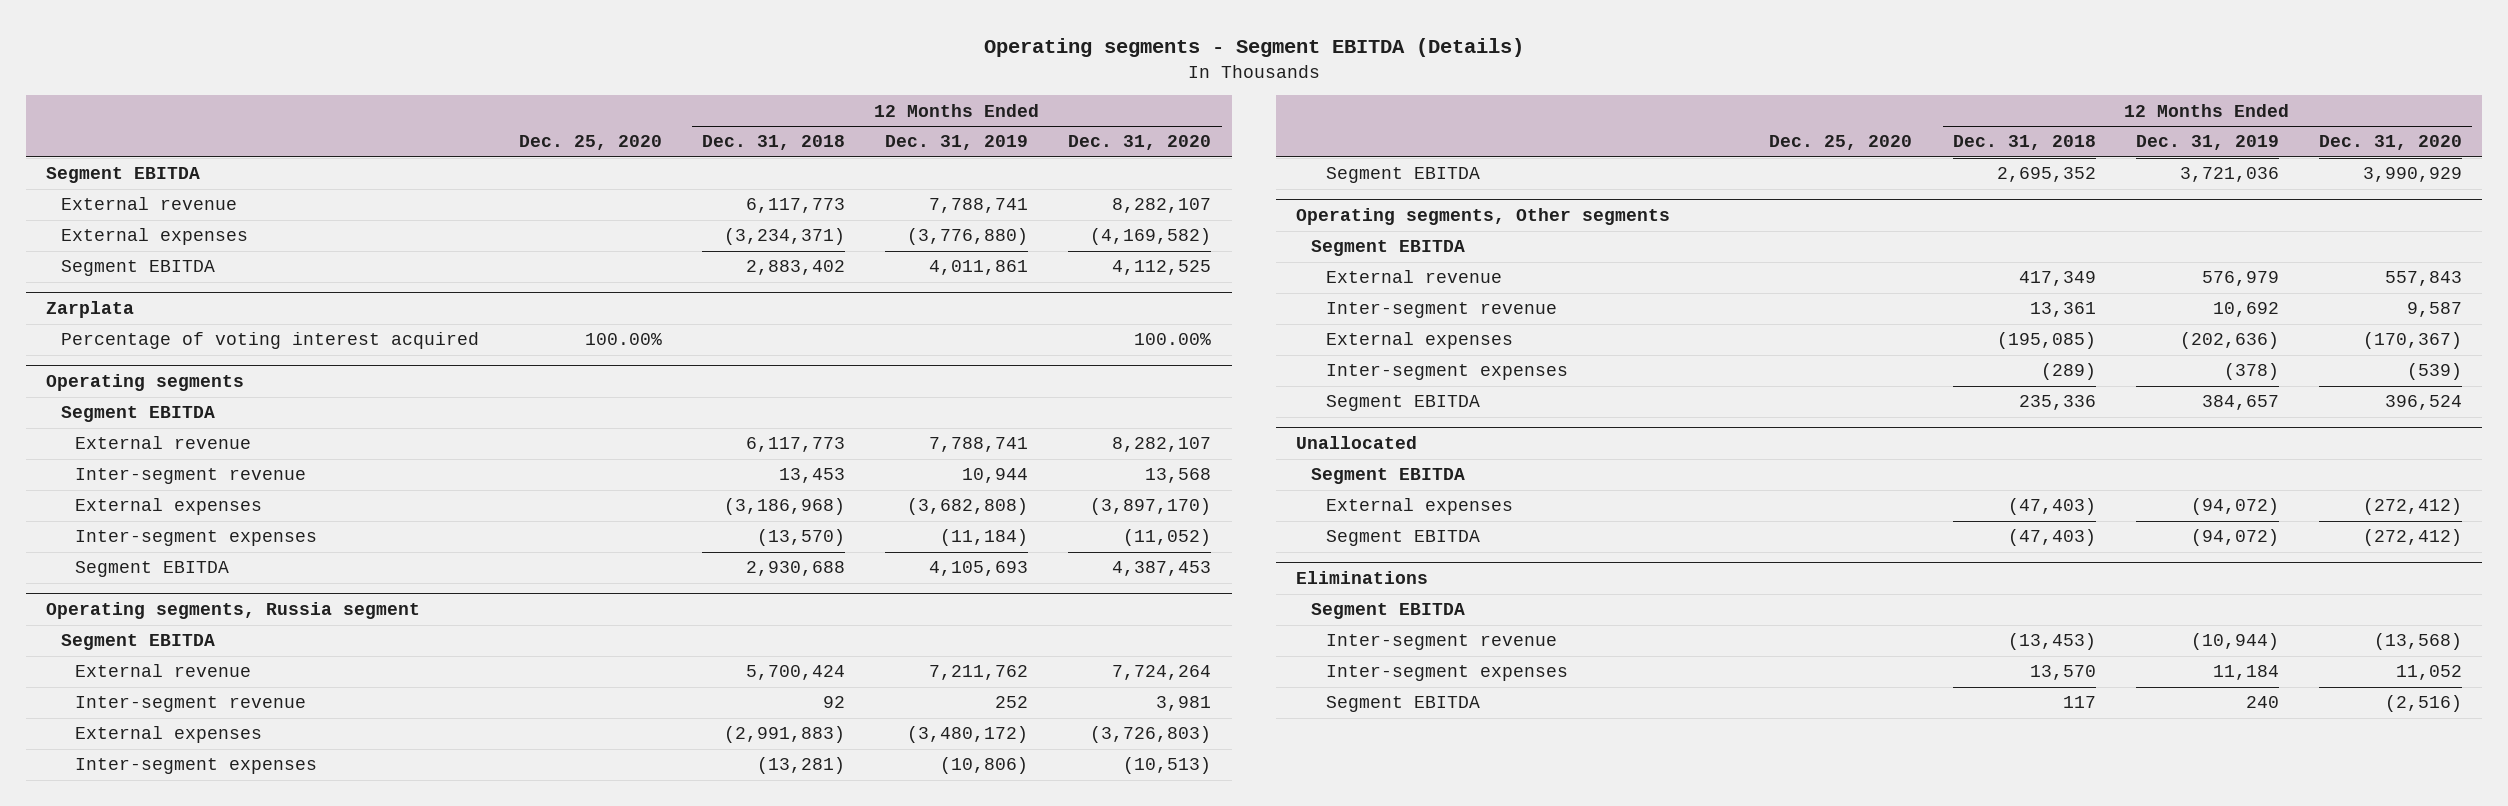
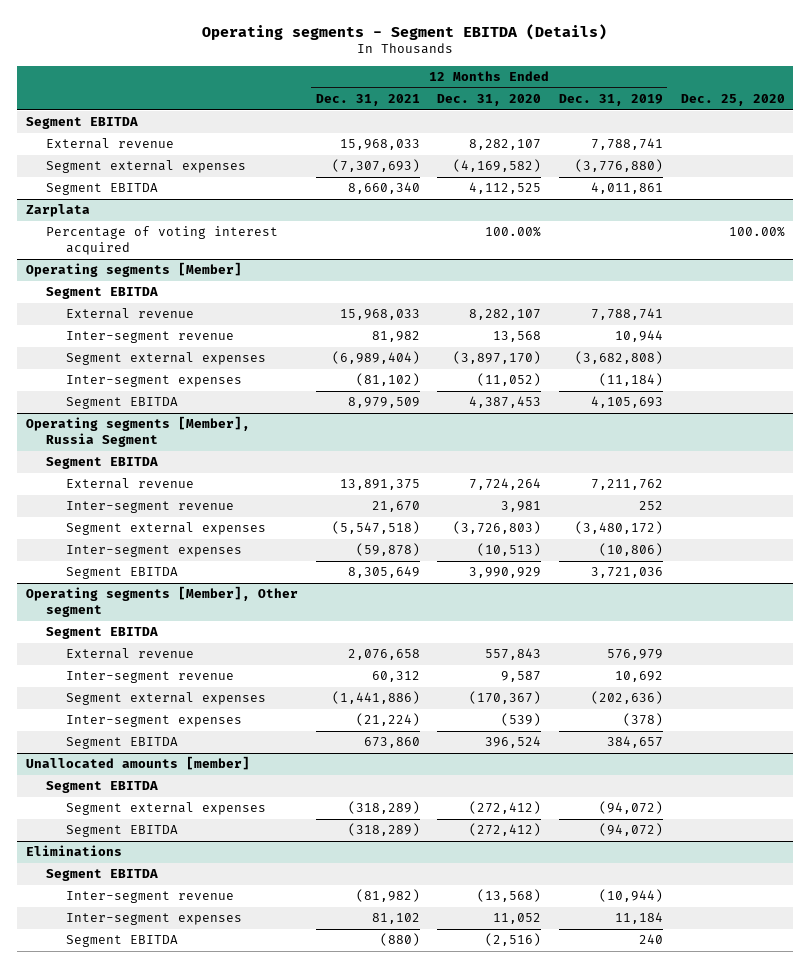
- | Dec. 25, 2020 | 12 Months Ended Dec. 31, 2018 | 12 Months Ended Dec. 31, 2019 | 12 Months Ended Dec. 31, 2020
+ | 12 Months Ended Dec. 31, 2021 | 12 Months Ended Dec. 31, 2020 | 12 Months Ended Dec. 31, 2019 | Dec. 25, 2020
- External expenses | | (3,234,371) | (3,776,880) | (4,169,582)
+ Segment external expenses | (7,307,693) | (4,169,582) | (3,776,880) |
- Operating segments
+ Operating segments [Member]
- External expenses | | (3,186,968) | (3,682,808) | (3,897,170)
+ Segment external expenses | (6,989,404) | (3,897,170) | (3,682,808) |
- Operating segments, Russia segment
+ Operating segments [Member], Russia Segment
- External expenses | | (2,991,883) | (3,480,172) | (3,726,803)
+ Segment external expenses | (5,547,518) | (3,726,803) | (3,480,172) |
- Operating segments, Other segments
+ Operating segments [Member], Other segment
- External expenses | | (195,085) | (202,636) | (170,367)
+ Segment external expenses | (1,441,886) | (170,367) | (202,636) |
- Unallocated
+ Unallocated amounts [member]
- External expenses | | (47,403) | (94,072) | (272,412)
+ Segment external expenses | (318,289) | (272,412) | (94,072) |

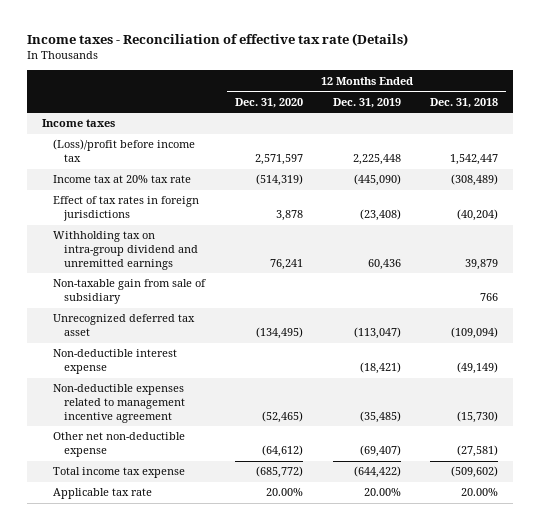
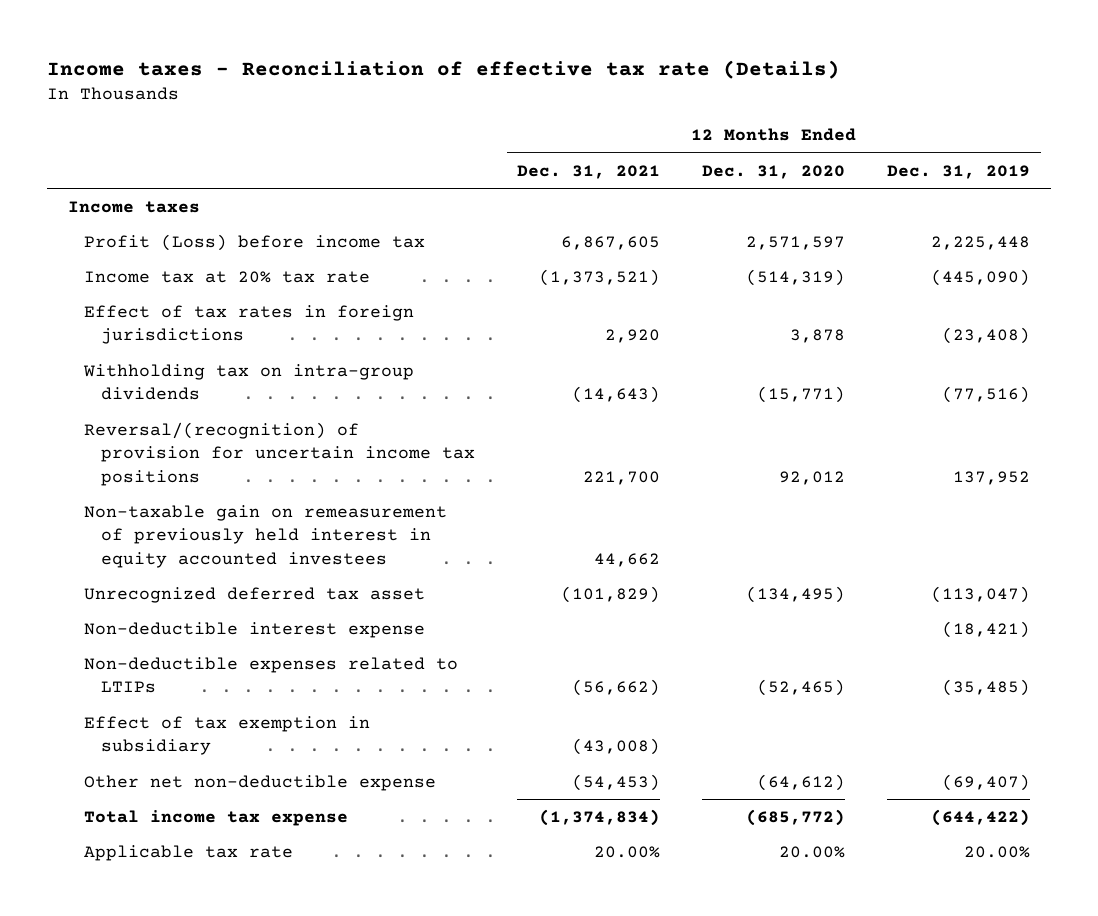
- | 12 Months Ended Dec. 31, 2020 | 12 Months Ended Dec. 31, 2019 | 12 Months Ended Dec. 31, 2018
+ | 12 Months Ended Dec. 31, 2021 | 12 Months Ended Dec. 31, 2020 | 12 Months Ended Dec. 31, 2019
- (Loss)/profit before income tax | 2,571,597 | 2,225,448 | 1,542,447
+ Profit (Loss) before income tax | 6,867,605 | 2,571,597 | 2,225,448
- Withholding tax on intra-group dividend and unremitted earnings | 76,241 | 60,436 | 39,879
- Non-taxable gain from sale of subsidiary | | | 766
+ Withholding tax on intra-group dividends | (14,643) | (15,771) | (77,516)
+ Reversal/(recognition) of provision for uncertain income tax positions | 221,700 | 92,012 | 137,952
+ Non-taxable gain on remeasurement of previously held interest in equity accounted investees | 44,662 | |
- Non-deductible expenses related to management incentive agreement | (52,465) | (35,485) | (15,730)
+ Non-deductible expenses related to LTIPs | (56,662) | (52,465) | (35,485)
+ Effect of tax exemption in subsidiary | (43,008) | |

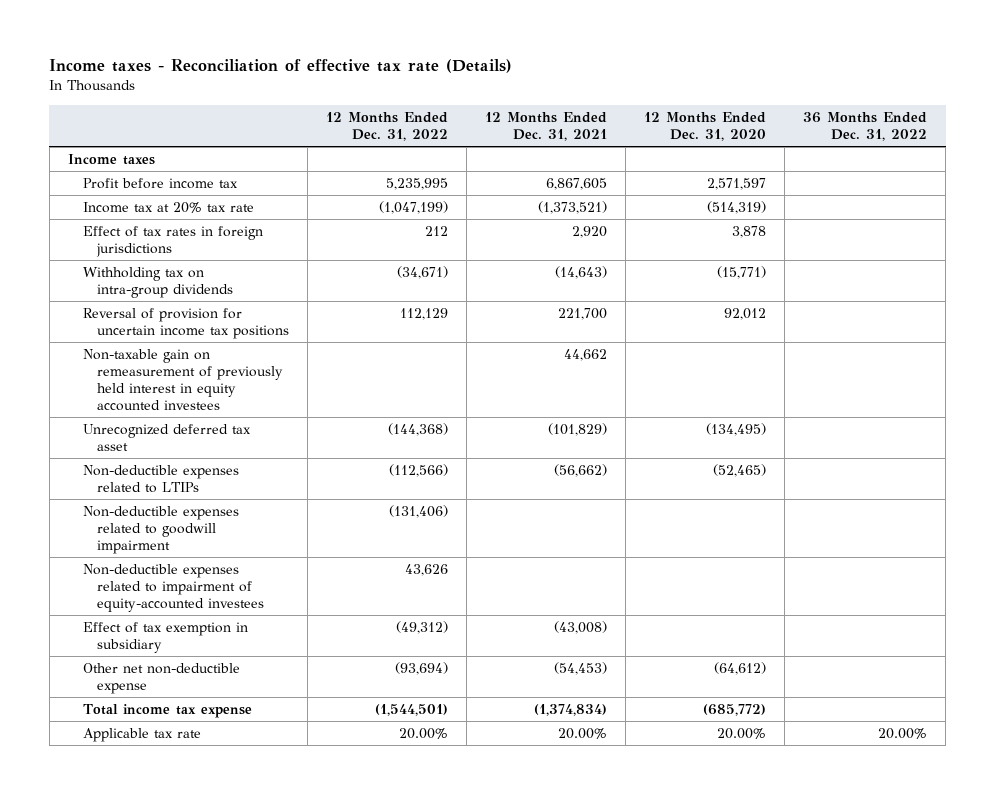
- | 12 Months Ended Dec. 31, 2021 | 12 Months Ended Dec. 31, 2020 | 12 Months Ended Dec. 31, 2019
+ | 12 Months Ended Dec. 31, 2022 | 12 Months Ended Dec. 31, 2021 | 12 Months Ended Dec. 31, 2020 | 36 Months Ended Dec. 31, 2022
- Profit (Loss) before income tax | 6,867,605 | 2,571,597 | 2,225,448
+ Profit before income tax | 5,235,995 | 6,867,605 | 2,571,597 |
- Reversal/(recognition) of provision for uncertain income tax positions | 221,700 | 92,012 | 137,952
+ Reversal of provision for uncertain income tax positions | 112,129 | 221,700 | 92,012 |
- Non-deductible interest expense | | | (18,421)
+ Non-deductible expenses related to goodwill impairment | (131,406) | | |
+ Non-deductible expenses related to impairment of equity-accounted investees | 43,626 | | |

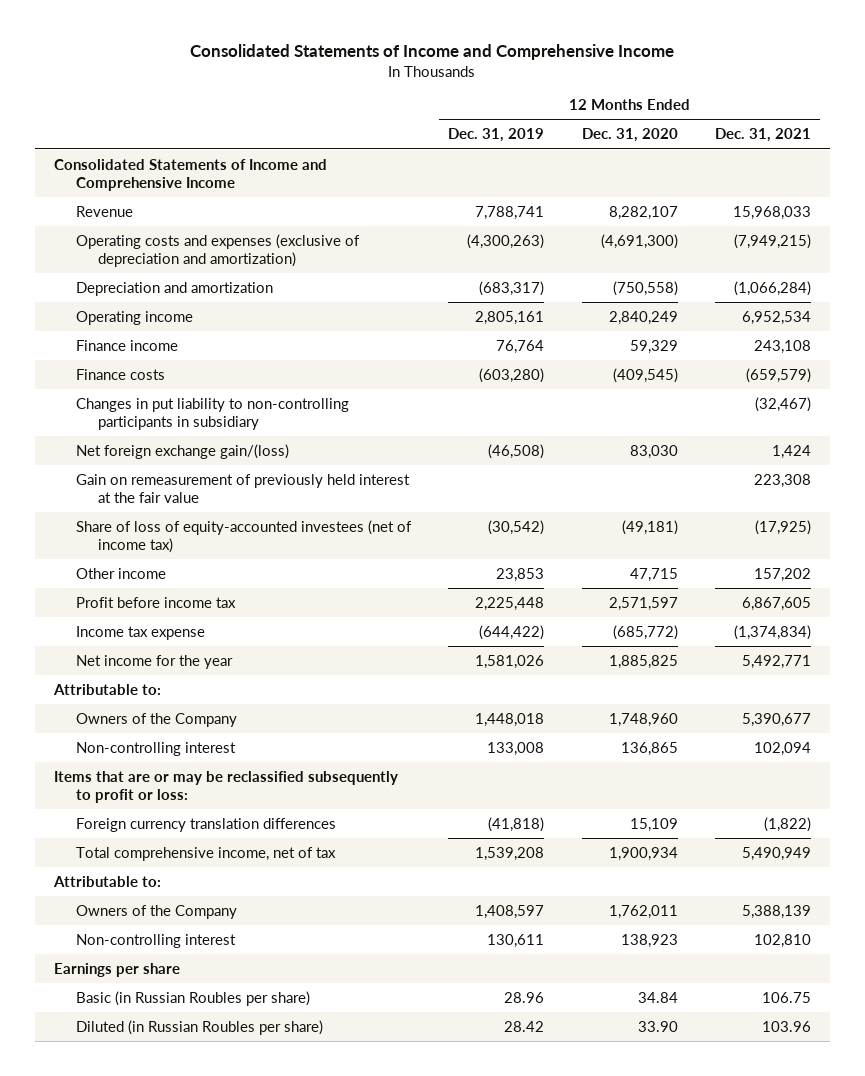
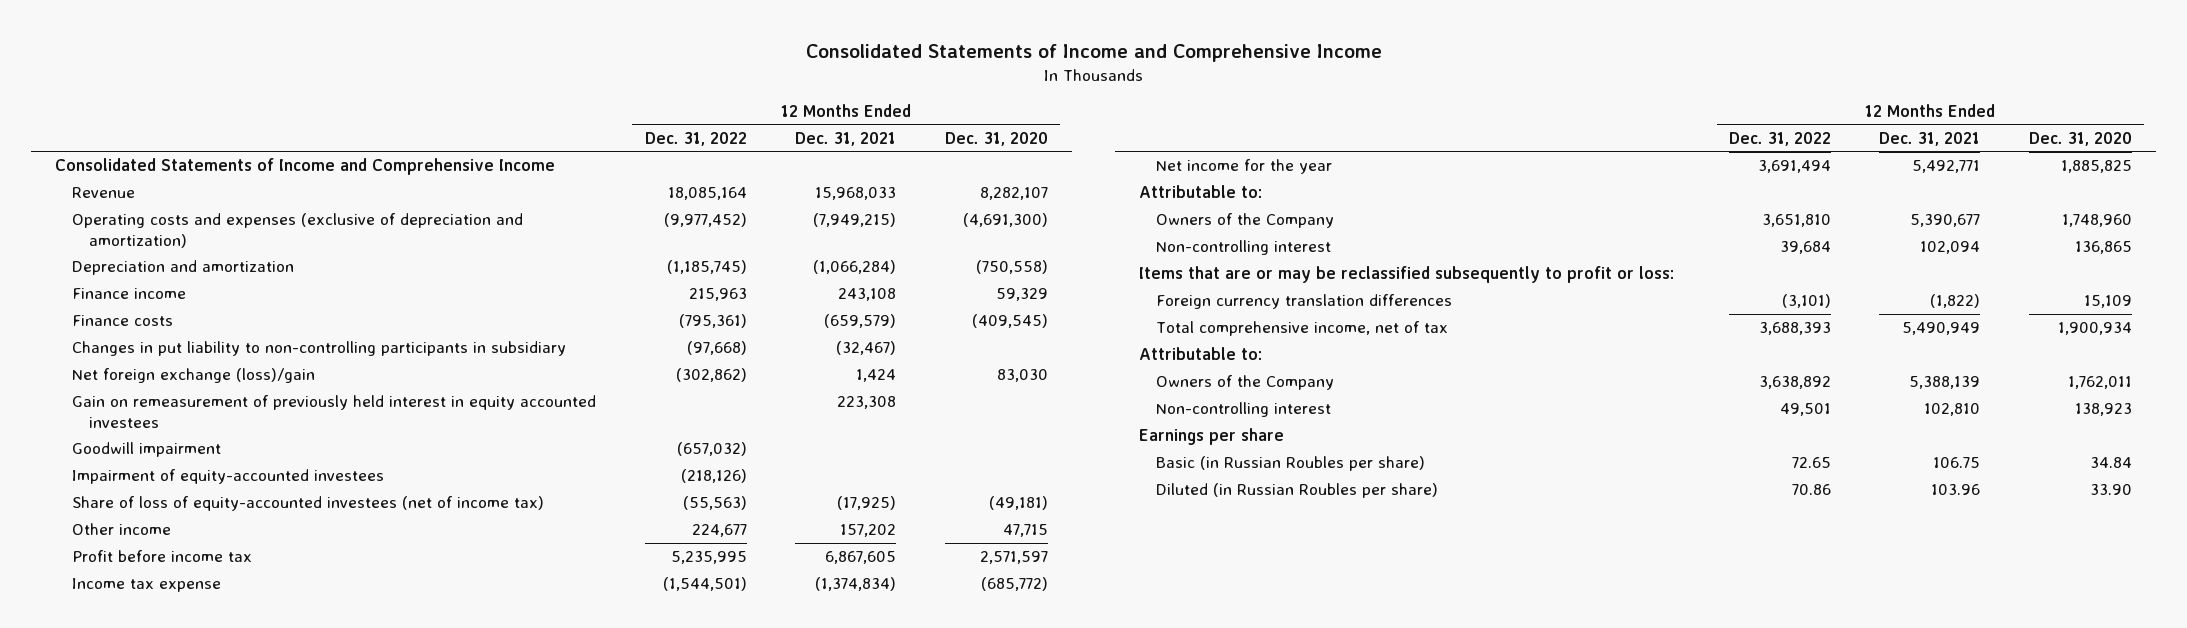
- | 12 Months Ended Dec. 31, 2019 | 12 Months Ended Dec. 31, 2020 | 12 Months Ended Dec. 31, 2021
+ | 12 Months Ended Dec. 31, 2022 | 12 Months Ended Dec. 31, 2021 | 12 Months Ended Dec. 31, 2020
- Operating income | 2,805,161 | 2,840,249 | 6,952,534
- Net foreign exchange gain/(loss) | (46,508) | 83,030 | 1,424
- Gain on remeasurement of previously held interest at the fair value | | | 223,308
+ Net foreign exchange (loss)/gain | (302,862) | 1,424 | 83,030
+ Gain on remeasurement of previously held interest in equity accounted investees | | 223,308 |
+ Goodwill impairment | (657,032) | |
+ Impairment of equity-accounted investees | (218,126) | |

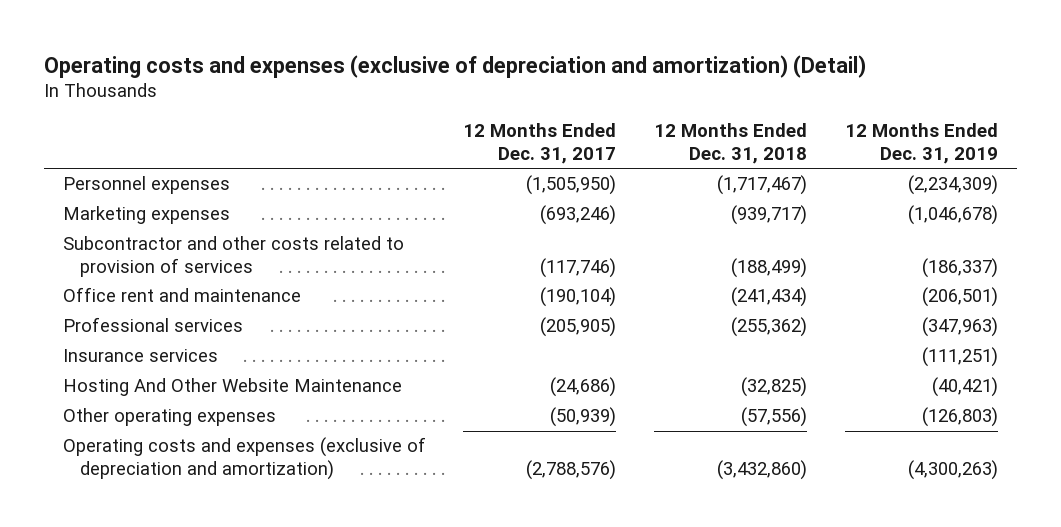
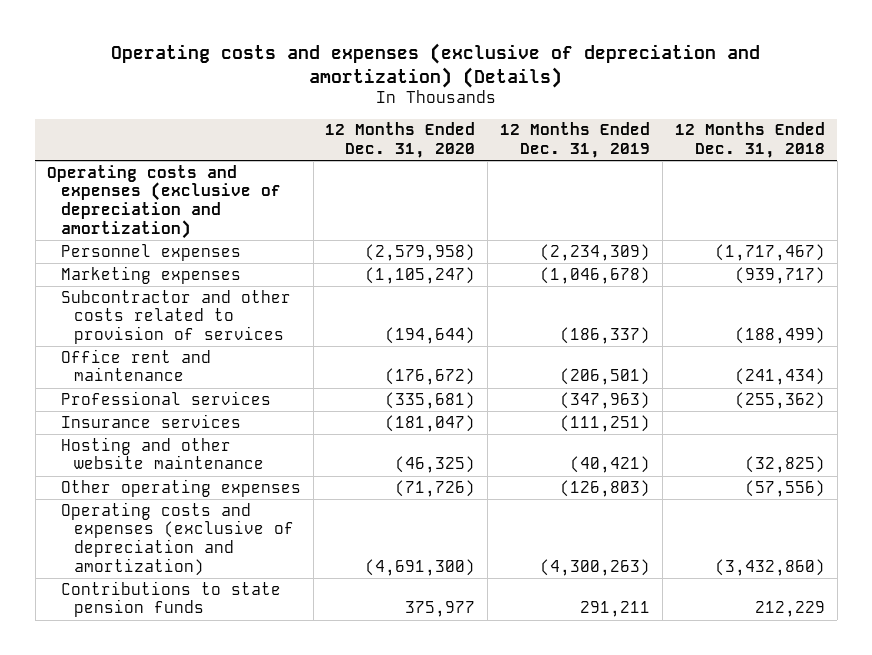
- Operating costs and expenses (exclusive of depreciation and amortization) (Detail)
+ Operating costs and expenses (exclusive of depreciation and amortization) (Details)
- | 12 Months Ended Dec. 31, 2017 | 12 Months Ended Dec. 31, 2018 | 12 Months Ended Dec. 31, 2019
+ | 12 Months Ended Dec. 31, 2020 | 12 Months Ended Dec. 31, 2019 | 12 Months Ended Dec. 31, 2018
+ Operating costs and expenses (exclusive of depreciation and amortization)
- Hosting And Other Website Maintenance | (24,686) | (32,825) | (40,421)
+ Hosting and other website maintenance | (46,325) | (40,421) | (32,825)
+ Contributions to state pension funds | 375,977 | 291,211 | 212,229

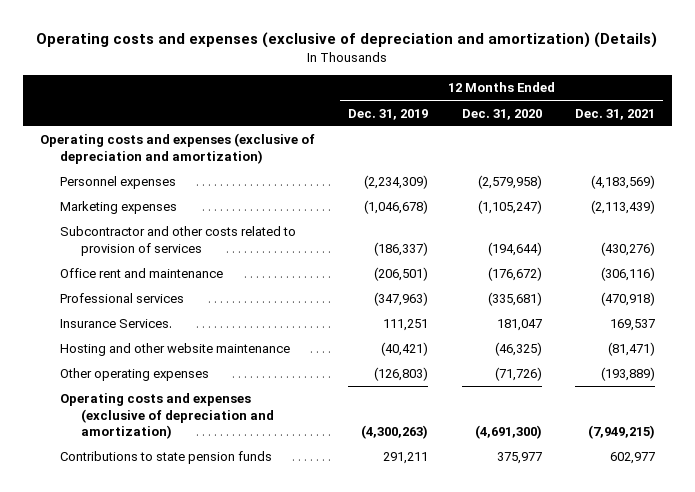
- | 12 Months Ended Dec. 31, 2020 | 12 Months Ended Dec. 31, 2019 | 12 Months Ended Dec. 31, 2018
+ | 12 Months Ended Dec. 31, 2019 | 12 Months Ended Dec. 31, 2020 | 12 Months Ended Dec. 31, 2021
- Insurance services | (181,047) | (111,251) |
+ Insurance Services. | 111,251 | 181,047 | 169,537

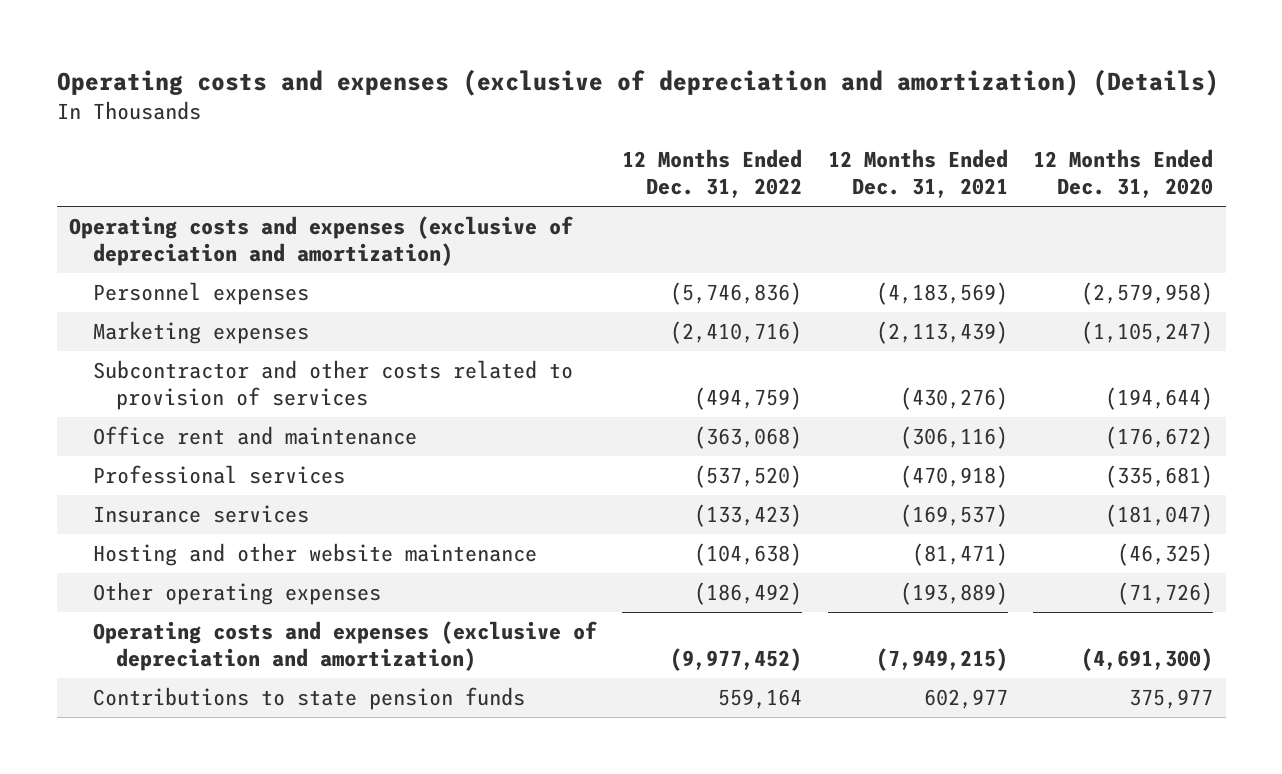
- | 12 Months Ended Dec. 31, 2019 | 12 Months Ended Dec. 31, 2020 | 12 Months Ended Dec. 31, 2021
+ | 12 Months Ended Dec. 31, 2022 | 12 Months Ended Dec. 31, 2021 | 12 Months Ended Dec. 31, 2020
- Insurance Services. | 111,251 | 181,047 | 169,537
+ Insurance services | (133,423) | (169,537) | (181,047)

